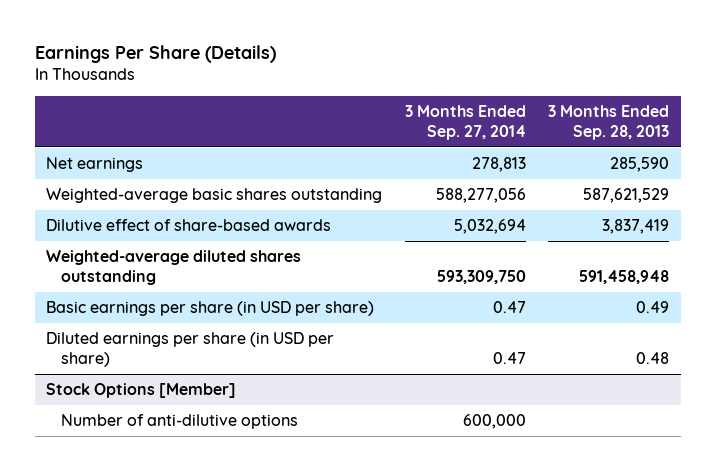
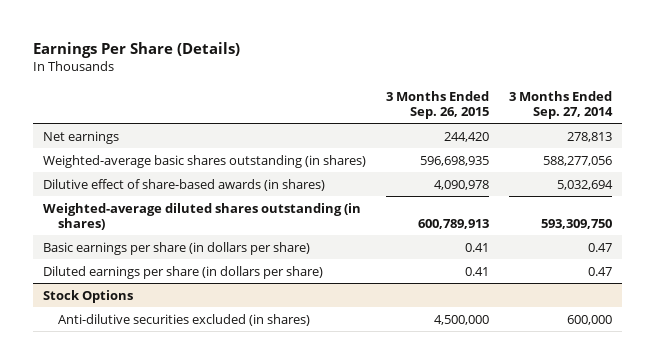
- | 3 Months Ended Sep. 27, 2014 | 3 Months Ended Sep. 28, 2013
+ | 3 Months Ended Sep. 26, 2015 | 3 Months Ended Sep. 27, 2014
- Weighted-average basic shares outstanding | 588,277,056 | 587,621,529
- Dilutive effect of share-based awards | 5,032,694 | 3,837,419
- Weighted-average diluted shares outstanding | 593,309,750 | 591,458,948
- Basic earnings per share (in USD per share) | 0.47 | 0.49
- Diluted earnings per share (in USD per share) | 0.47 | 0.48
- Stock Options [Member]
- Number of anti-dilutive options | 600,000 |
+ Weighted-average basic shares outstanding (in shares) | 596,698,935 | 588,277,056
+ Dilutive effect of share-based awards (in shares) | 4,090,978 | 5,032,694
+ Weighted-average diluted shares outstanding (in shares) | 600,789,913 | 593,309,750
+ Basic earnings per share (in dollars per share) | 0.41 | 0.47
+ Diluted earnings per share (in dollars per share) | 0.41 | 0.47
+ Stock Options
+ Anti-dilutive securities excluded (in shares) | 4,500,000 | 600,000

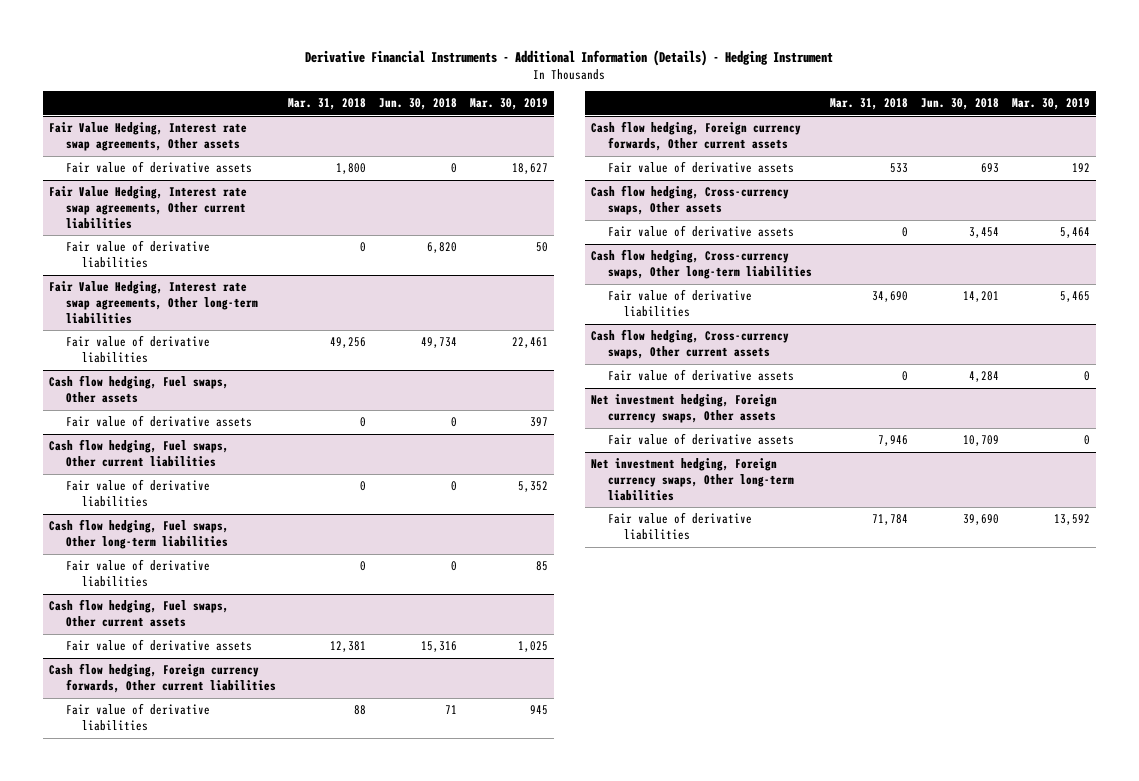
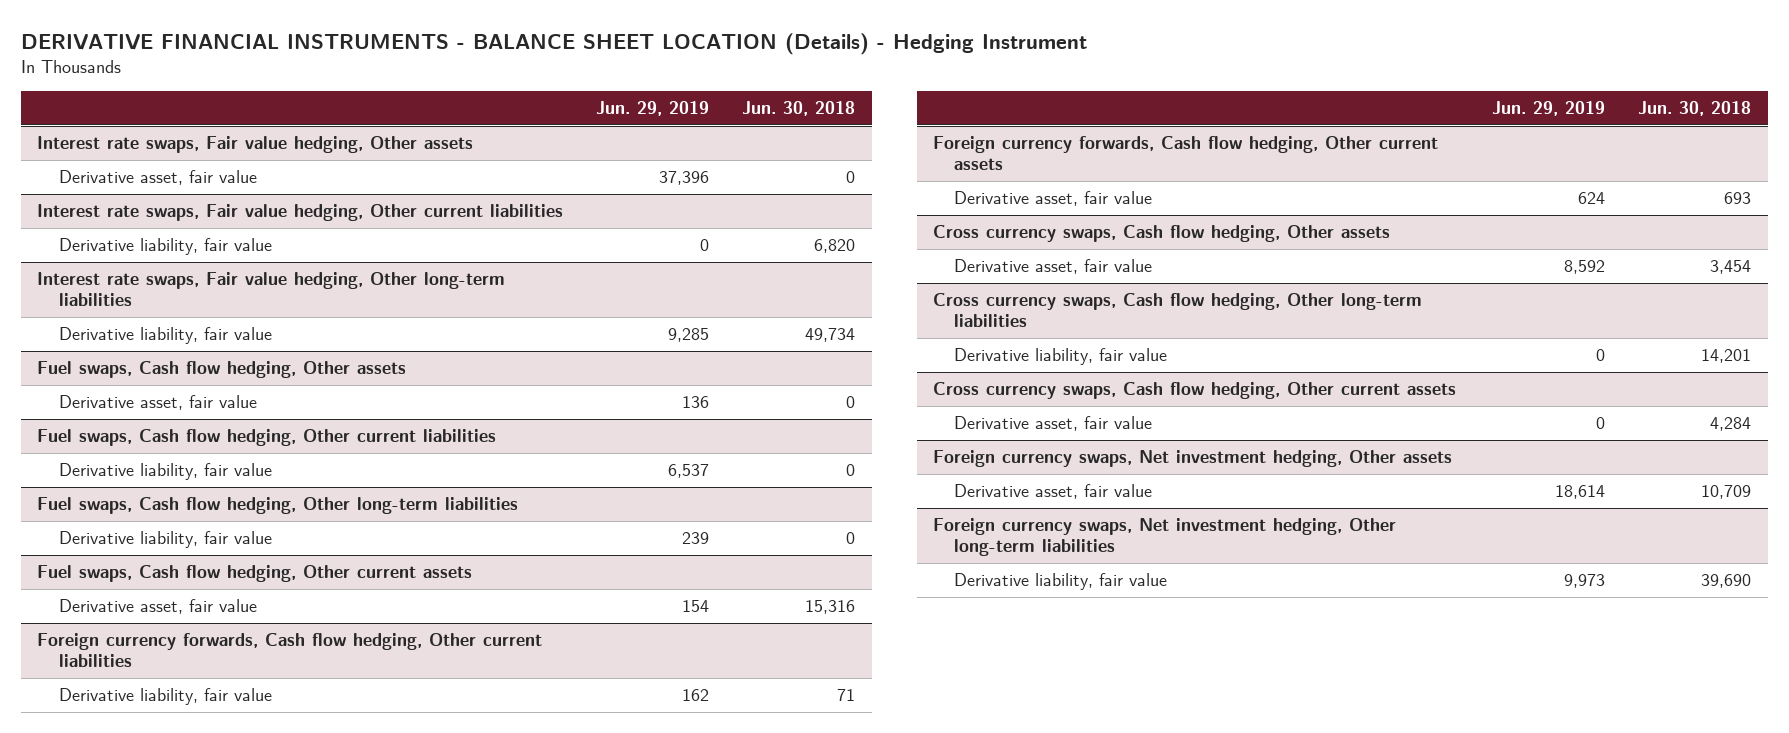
- Derivative Financial Instruments - Additional Information (Details) - Hedging Instrument
+ DERIVATIVE FINANCIAL INSTRUMENTS - BALANCE SHEET LOCATION (Details) - Hedging Instrument
- | Mar. 31, 2018 | Jun. 30, 2018 | Mar. 30, 2019
+ | Jun. 29, 2019 | Jun. 30, 2018
- Fair Value Hedging, Interest rate swap agreements, Other assets
- Fair value of derivative assets | 1,800 | 0 | 18,627
- Fair Value Hedging, Interest rate swap agreements, Other current liabilities
- Fair value of derivative liabilities | 0 | 6,820 | 50
- Fair Value Hedging, Interest rate swap agreements, Other long-term liabilities
- Fair value of derivative liabilities | 49,256 | 49,734 | 22,461
- Cash flow hedging, Fuel swaps, Other assets
- Fair value of derivative assets | 0 | 0 | 397
- Cash flow hedging, Fuel swaps, Other current liabilities
- Fair value of derivative liabilities | 0 | 0 | 5,352
- Cash flow hedging, Fuel swaps, Other long-term liabilities
- Fair value of derivative liabilities | 0 | 0 | 85
- Cash flow hedging, Fuel swaps, Other current assets
- Fair value of derivative assets | 12,381 | 15,316 | 1,025
- Cash flow hedging, Foreign currency forwards, Other current liabilities
- Fair value of derivative liabilities | 88 | 71 | 945
- Cash flow hedging, Foreign currency forwards, Other current assets
- Fair value of derivative assets | 533 | 693 | 192
- Cash flow hedging, Cross-currency swaps, Other assets
- Fair value of derivative assets | 0 | 3,454 | 5,464
- Cash flow hedging, Cross-currency swaps, Other long-term liabilities
- Fair value of derivative liabilities | 34,690 | 14,201 | 5,465
- Cash flow hedging, Cross-currency swaps, Other current assets
- Fair value of derivative assets | 0 | 4,284 | 0
- Net investment hedging, Foreign currency swaps, Other assets
- Fair value of derivative assets | 7,946 | 10,709 | 0
- Net investment hedging, Foreign currency swaps, Other long-term liabilities
- Fair value of derivative liabilities | 71,784 | 39,690 | 13,592
+ Interest rate swaps, Fair value hedging, Other assets
+ Derivative asset, fair value | 37,396 | 0
+ Interest rate swaps, Fair value hedging, Other current liabilities
+ Derivative liability, fair value | 0 | 6,820
+ Interest rate swaps, Fair value hedging, Other long-term liabilities
+ Derivative liability, fair value | 9,285 | 49,734
+ Fuel swaps, Cash flow hedging, Other assets
+ Derivative asset, fair value | 136 | 0
+ Fuel swaps, Cash flow hedging, Other current liabilities
+ Derivative liability, fair value | 6,537 | 0
+ Fuel swaps, Cash flow hedging, Other long-term liabilities
+ Derivative liability, fair value | 239 | 0
+ Fuel swaps, Cash flow hedging, Other current assets
+ Derivative asset, fair value | 154 | 15,316
+ Foreign currency forwards, Cash flow hedging, Other current liabilities
+ Derivative liability, fair value | 162 | 71
+ Foreign currency forwards, Cash flow hedging, Other current assets
+ Derivative asset, fair value | 624 | 693
+ Cross currency swaps, Cash flow hedging, Other assets
+ Derivative asset, fair value | 8,592 | 3,454
+ Cross currency swaps, Cash flow hedging, Other long-term liabilities
+ Derivative liability, fair value | 0 | 14,201
+ Cross currency swaps, Cash flow hedging, Other current assets
+ Derivative asset, fair value | 0 | 4,284
+ Foreign currency swaps, Net investment hedging, Other assets
+ Derivative asset, fair value | 18,614 | 10,709
+ Foreign currency swaps, Net investment hedging, Other long-term liabilities
+ Derivative liability, fair value | 9,973 | 39,690

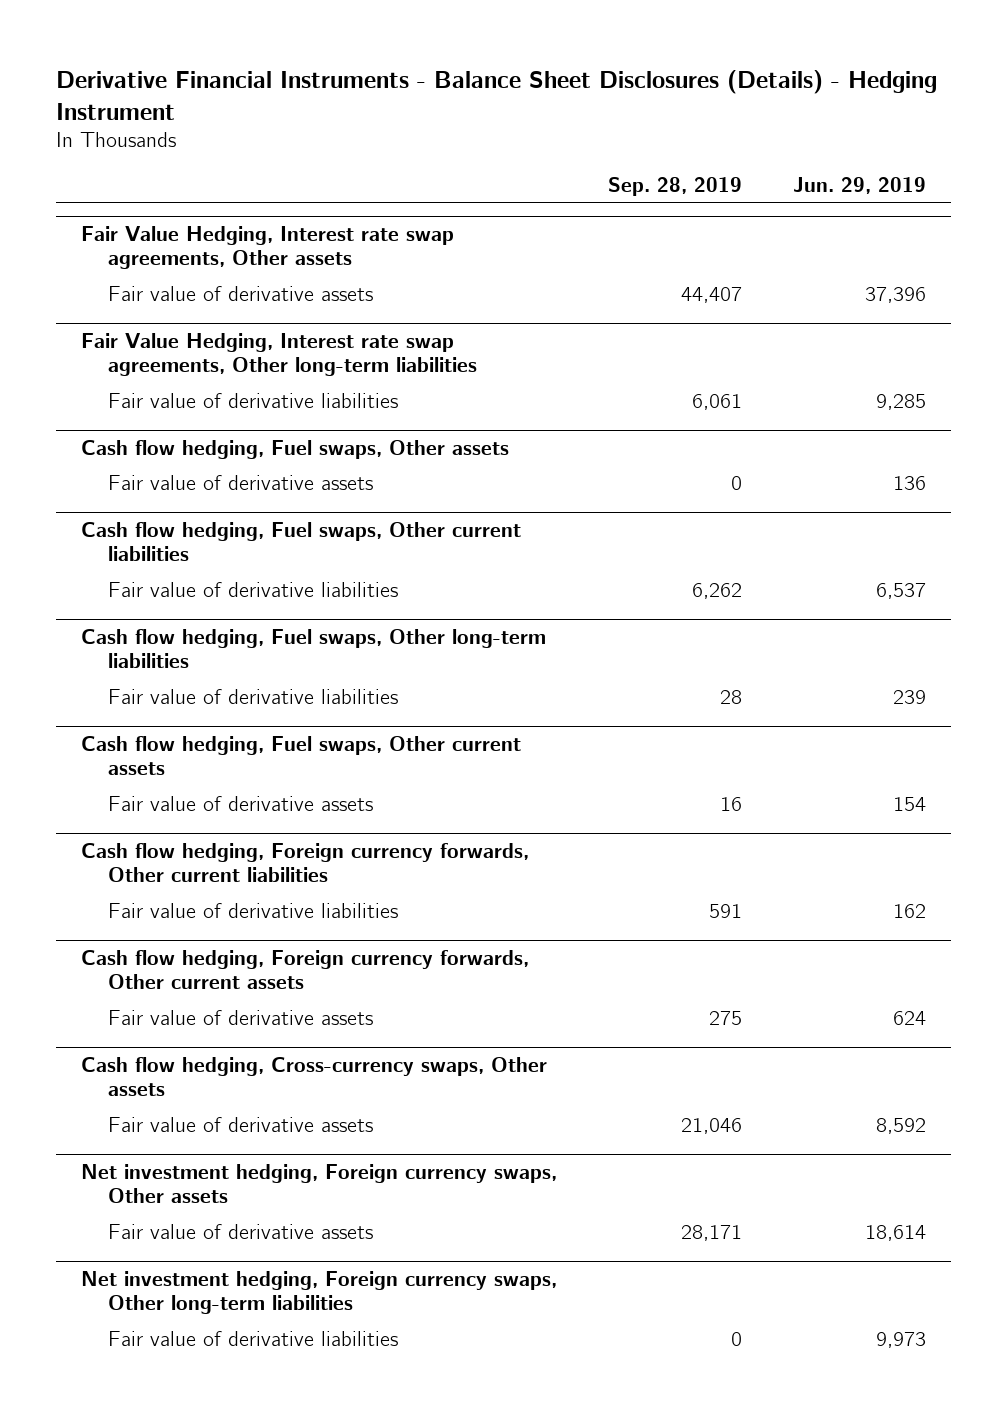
- DERIVATIVE FINANCIAL INSTRUMENTS - BALANCE SHEET LOCATION (Details) - Hedging Instrument
+ Derivative Financial Instruments - Balance Sheet Disclosures (Details) - Hedging Instrument
- | Jun. 29, 2019 | Jun. 30, 2018
+ | Sep. 28, 2019 | Jun. 29, 2019
- Interest rate swaps, Fair value hedging, Other assets
- Derivative asset, fair value | 37,396 | 0
- Interest rate swaps, Fair value hedging, Other current liabilities
- Derivative liability, fair value | 0 | 6,820
- Interest rate swaps, Fair value hedging, Other long-term liabilities
- Derivative liability, fair value | 9,285 | 49,734
- Fuel swaps, Cash flow hedging, Other assets
- Derivative asset, fair value | 136 | 0
- Fuel swaps, Cash flow hedging, Other current liabilities
- Derivative liability, fair value | 6,537 | 0
- Fuel swaps, Cash flow hedging, Other long-term liabilities
- Derivative liability, fair value | 239 | 0
- Fuel swaps, Cash flow hedging, Other current assets
- Derivative asset, fair value | 154 | 15,316
- Foreign currency forwards, Cash flow hedging, Other current liabilities
- Derivative liability, fair value | 162 | 71
- Foreign currency forwards, Cash flow hedging, Other current assets
- Derivative asset, fair value | 624 | 693
- Cross currency swaps, Cash flow hedging, Other assets
- Derivative asset, fair value | 8,592 | 3,454
- Cross currency swaps, Cash flow hedging, Other long-term liabilities
- Derivative liability, fair value | 0 | 14,201
- Cross currency swaps, Cash flow hedging, Other current assets
- Derivative asset, fair value | 0 | 4,284
- Foreign currency swaps, Net investment hedging, Other assets
- Derivative asset, fair value | 18,614 | 10,709
- Foreign currency swaps, Net investment hedging, Other long-term liabilities
- Derivative liability, fair value | 9,973 | 39,690
+ Fair Value Hedging, Interest rate swap agreements, Other assets
+ Fair value of derivative assets | 44,407 | 37,396
+ Fair Value Hedging, Interest rate swap agreements, Other long-term liabilities
+ Fair value of derivative liabilities | 6,061 | 9,285
+ Cash flow hedging, Fuel swaps, Other assets
+ Fair value of derivative assets | 0 | 136
+ Cash flow hedging, Fuel swaps, Other current liabilities
+ Fair value of derivative liabilities | 6,262 | 6,537
+ Cash flow hedging, Fuel swaps, Other long-term liabilities
+ Fair value of derivative liabilities | 28 | 239
+ Cash flow hedging, Fuel swaps, Other current assets
+ Fair value of derivative assets | 16 | 154
+ Cash flow hedging, Foreign currency forwards, Other current liabilities
+ Fair value of derivative liabilities | 591 | 162
+ Cash flow hedging, Foreign currency forwards, Other current assets
+ Fair value of derivative assets | 275 | 624
+ Cash flow hedging, Cross-currency swaps, Other assets
+ Fair value of derivative assets | 21,046 | 8,592
+ Net investment hedging, Foreign currency swaps, Other assets
+ Fair value of derivative assets | 28,171 | 18,614
+ Net investment hedging, Foreign currency swaps, Other long-term liabilities
+ Fair value of derivative liabilities | 0 | 9,973

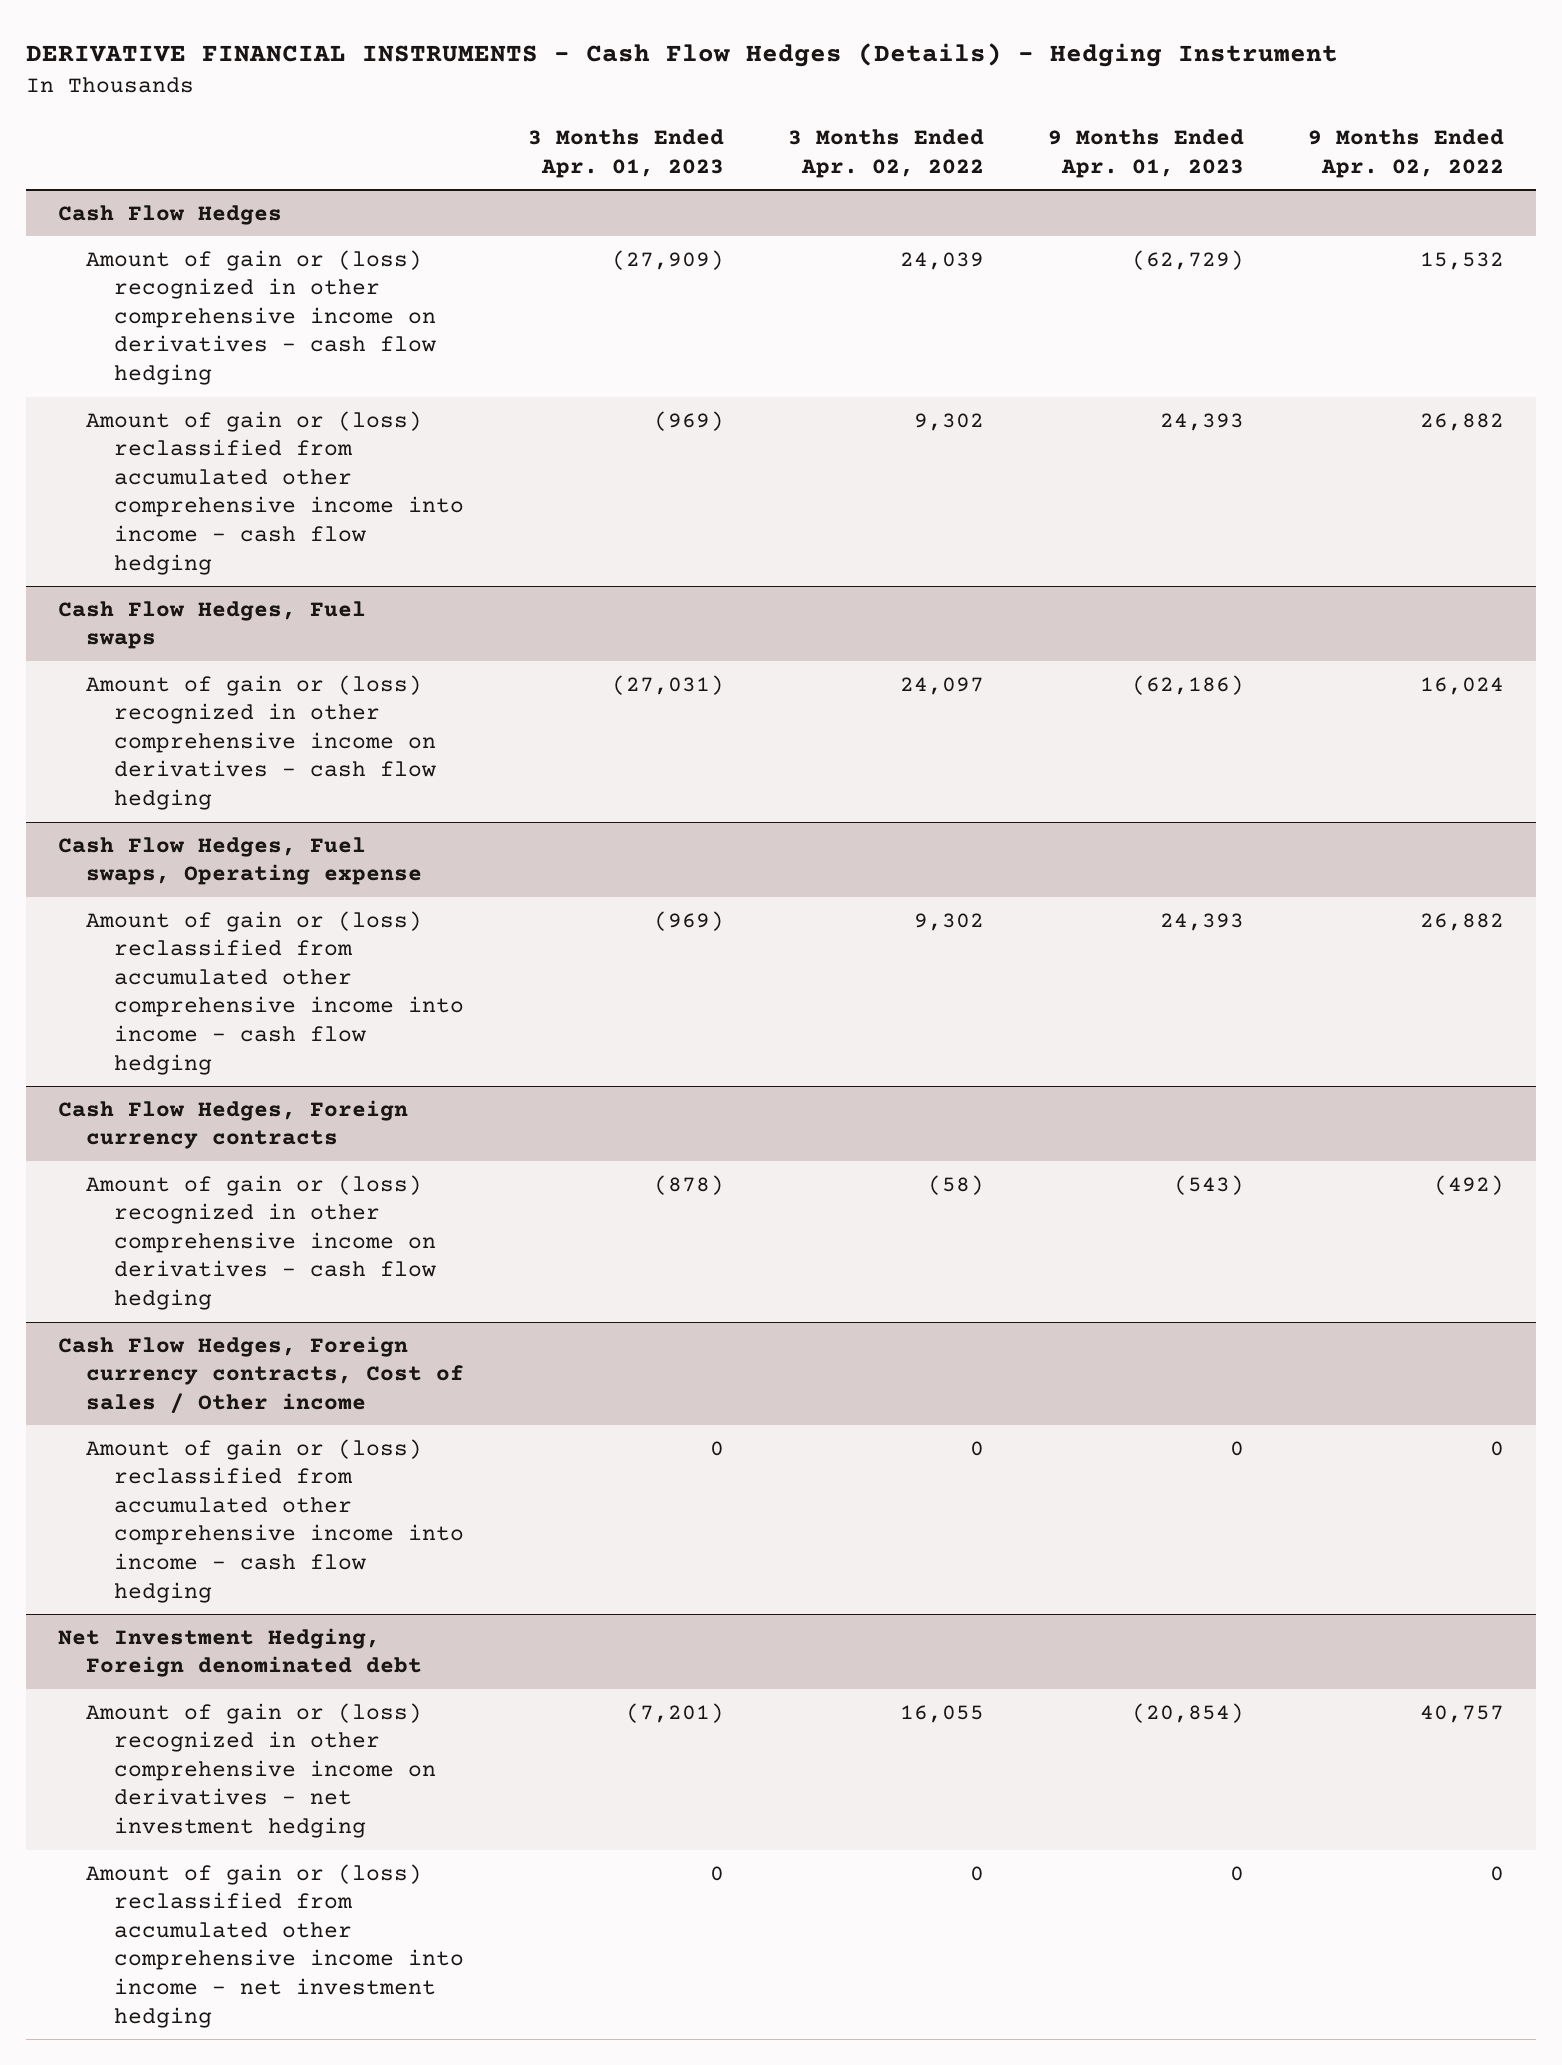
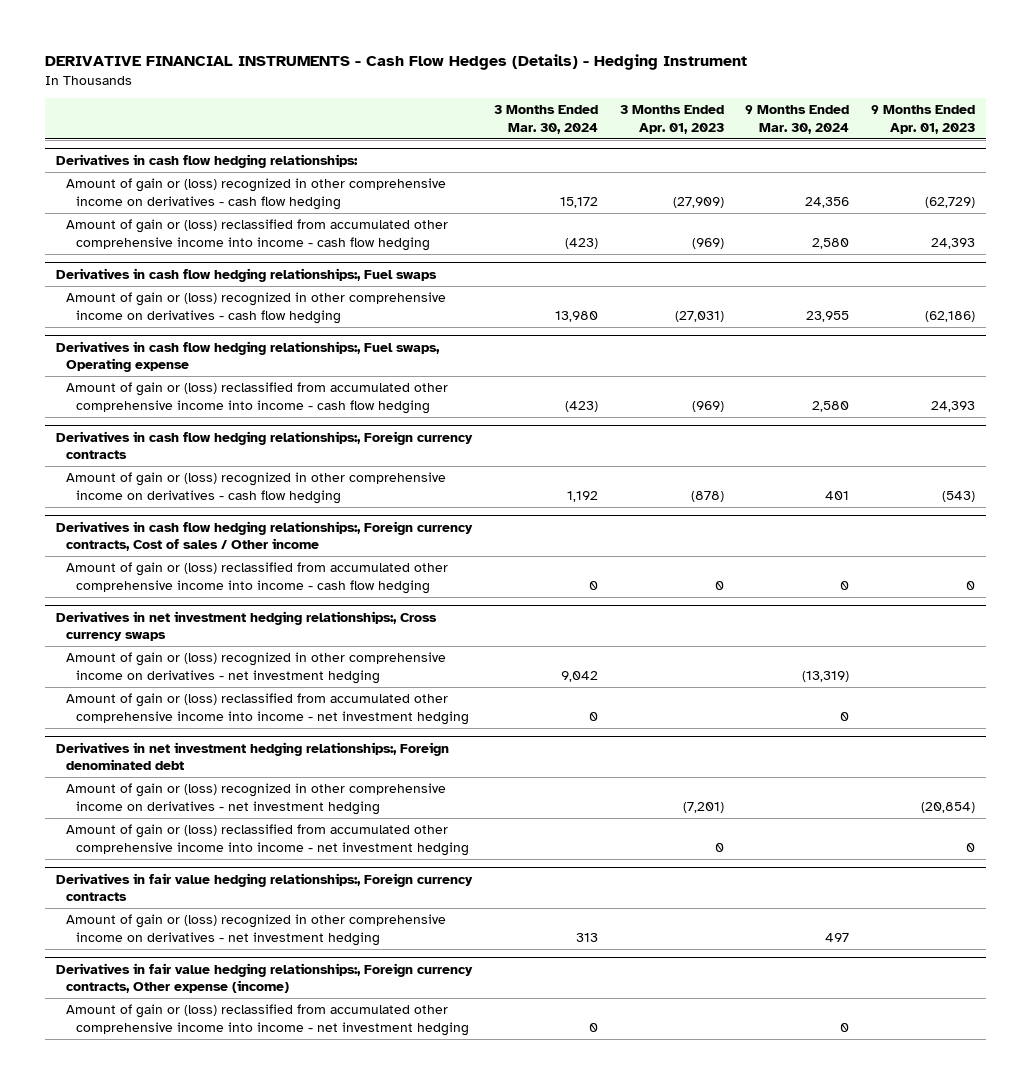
- | 3 Months Ended Apr. 01, 2023 | 3 Months Ended Apr. 02, 2022 | 9 Months Ended Apr. 01, 2023 | 9 Months Ended Apr. 02, 2022
+ | 3 Months Ended Mar. 30, 2024 | 3 Months Ended Apr. 01, 2023 | 9 Months Ended Mar. 30, 2024 | 9 Months Ended Apr. 01, 2023
- Cash Flow Hedges
+ Derivatives in cash flow hedging relationships:
- Cash Flow Hedges, Fuel swaps
+ Derivatives in cash flow hedging relationships:, Fuel swaps
- Cash Flow Hedges, Fuel swaps, Operating expense
+ Derivatives in cash flow hedging relationships:, Fuel swaps, Operating expense
- Cash Flow Hedges, Foreign currency contracts
+ Derivatives in cash flow hedging relationships:, Foreign currency contracts
- Cash Flow Hedges, Foreign currency contracts, Cost of sales / Other income
+ Derivatives in cash flow hedging relationships:, Foreign currency contracts, Cost of sales / Other income
- Net Investment Hedging, Foreign denominated debt
+ Derivatives in net investment hedging relationships:, Cross currency swaps
+ Amount of gain or (loss) recognized in other comprehensive income on derivatives - net investment hedging | 9,042 | | (13,319) |
+ Amount of gain or (loss) reclassified from accumulated other comprehensive income into income - net investment hedging | 0 | | 0 |
+ Derivatives in net investment hedging relationships:, Foreign denominated debt
+ Derivatives in fair value hedging relationships:, Foreign currency contracts
+ Amount of gain or (loss) recognized in other comprehensive income on derivatives - net investment hedging | 313 | | 497 |
+ Derivatives in fair value hedging relationships:, Foreign currency contracts, Other expense (income)
+ Amount of gain or (loss) reclassified from accumulated other comprehensive income into income - net investment hedging | 0 | | 0 |

